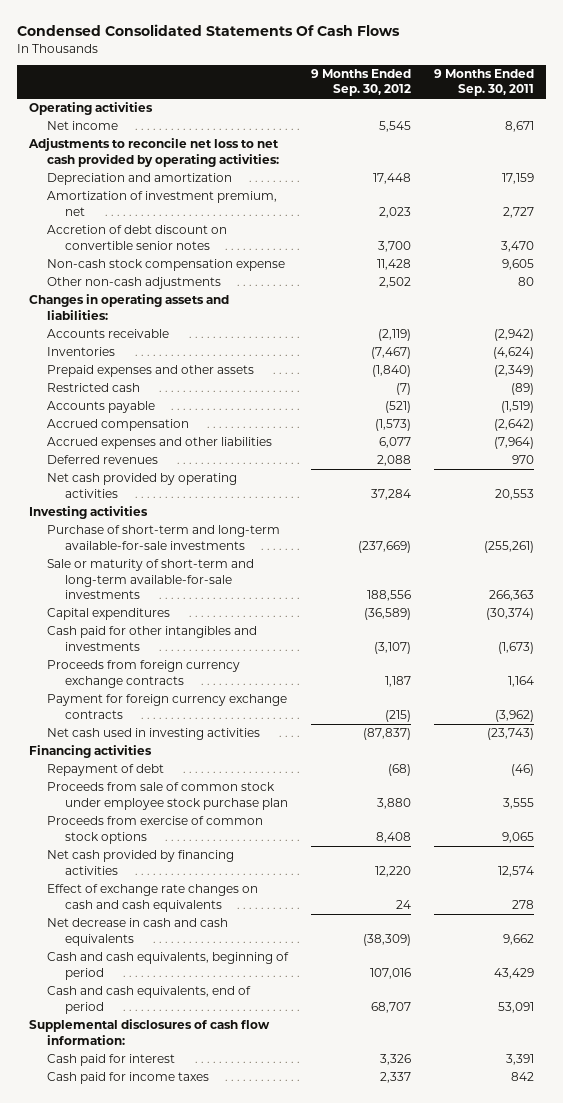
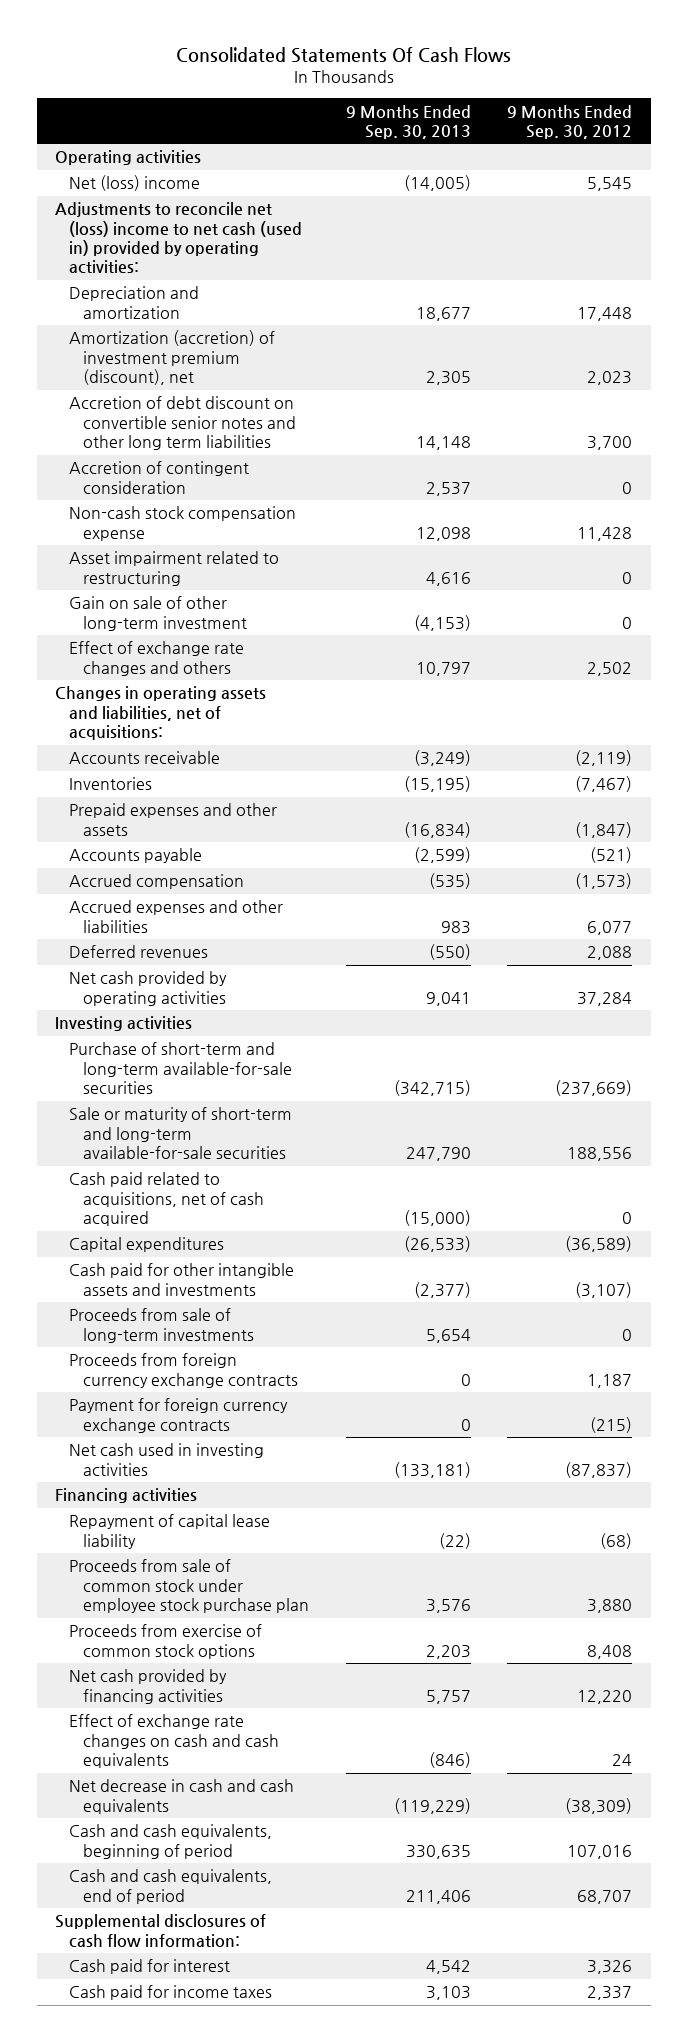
- Condensed Consolidated Statements Of Cash Flows
+ Consolidated Statements Of Cash Flows
- | 9 Months Ended Sep. 30, 2012 | 9 Months Ended Sep. 30, 2011
+ | 9 Months Ended Sep. 30, 2013 | 9 Months Ended Sep. 30, 2012
- Net income | 5,545 | 8,671
- Adjustments to reconcile net loss to net cash provided by operating activities:
+ Net (loss) income | (14,005) | 5,545
+ Adjustments to reconcile net (loss) income to net cash (used in) provided by operating activities:
- Amortization of investment premium, net | 2,023 | 2,727
- Accretion of debt discount on convertible senior notes | 3,700 | 3,470
+ Amortization (accretion) of investment premium (discount), net | 2,305 | 2,023
+ Accretion of debt discount on convertible senior notes and other long term liabilities | 14,148 | 3,700
+ Accretion of contingent consideration | 2,537 | 0
- Other non-cash adjustments | 2,502 | 80
- Changes in operating assets and liabilities:
+ Asset impairment related to restructuring | 4,616 | 0
+ Gain on sale of other long-term investment | (4,153) | 0
+ Effect of exchange rate changes and others | 10,797 | 2,502
+ Changes in operating assets and liabilities, net of acquisitions:
- Prepaid expenses and other assets | (1,840) | (2,349)
- Restricted cash | (7) | (89)
+ Prepaid expenses and other assets | (16,834) | (1,847)
- Purchase of short-term and long-term available-for-sale investments | (237,669) | (255,261)
- Sale or maturity of short-term and long-term available-for-sale investments | 188,556 | 266,363
+ Purchase of short-term and long-term available-for-sale securities | (342,715) | (237,669)
+ Sale or maturity of short-term and long-term available-for-sale securities | 247,790 | 188,556
+ Cash paid related to acquisitions, net of cash acquired | (15,000) | 0
- Cash paid for other intangibles and investments | (3,107) | (1,673)
+ Cash paid for other intangible assets and investments | (2,377) | (3,107)
+ Proceeds from sale of long-term investments | 5,654 | 0
- Repayment of debt | (68) | (46)
+ Repayment of capital lease liability | (22) | (68)

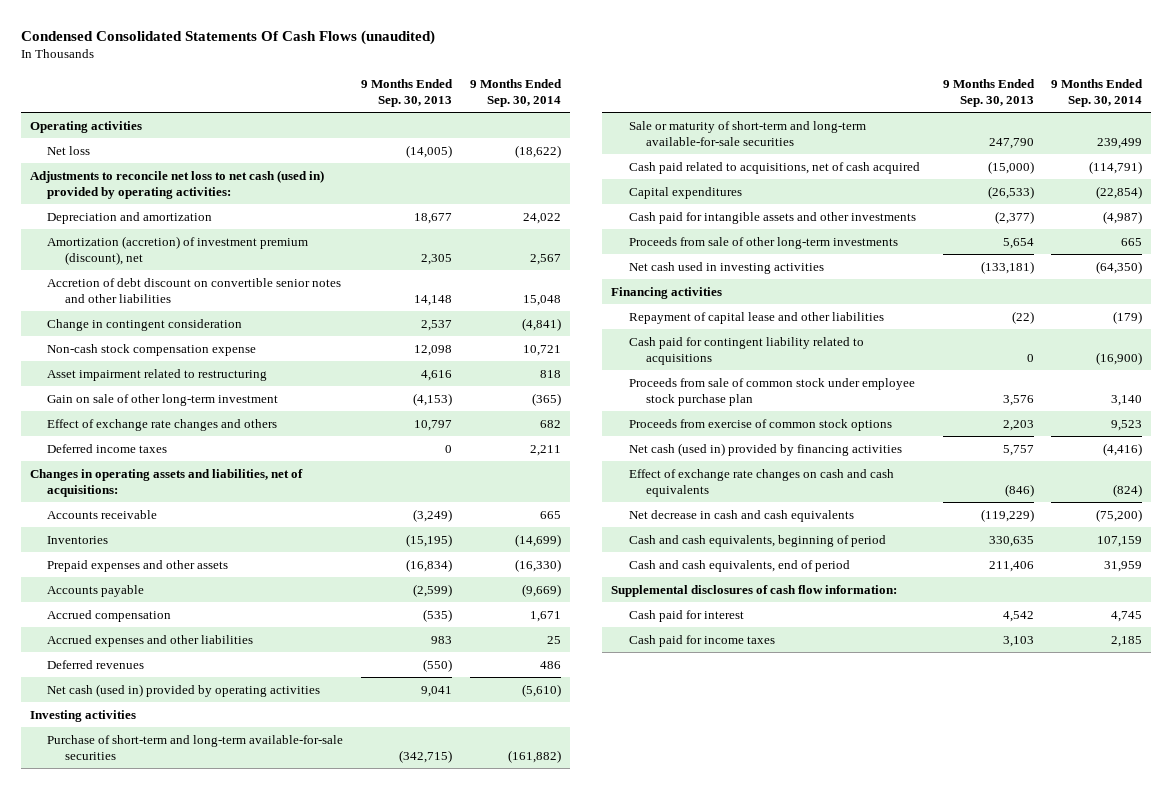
- Consolidated Statements Of Cash Flows
+ Condensed Consolidated Statements Of Cash Flows (unaudited)
- | 9 Months Ended Sep. 30, 2013 | 9 Months Ended Sep. 30, 2012
+ | 9 Months Ended Sep. 30, 2013 | 9 Months Ended Sep. 30, 2014
- Net (loss) income | (14,005) | 5,545
- Adjustments to reconcile net (loss) income to net cash (used in) provided by operating activities:
+ Net loss | (14,005) | (18,622)
+ Adjustments to reconcile net loss to net cash (used in) provided by operating activities:
- Accretion of debt discount on convertible senior notes and other long term liabilities | 14,148 | 3,700
- Accretion of contingent consideration | 2,537 | 0
+ Accretion of debt discount on convertible senior notes and other liabilities | 14,148 | 15,048
+ Change in contingent consideration | 2,537 | (4,841)
+ Deferred income taxes | 0 | 2,211
- Net cash provided by operating activities | 9,041 | 37,284
+ Net cash (used in) provided by operating activities | 9,041 | (5,610)
- Cash paid for other intangible assets and investments | (2,377) | (3,107)
- Proceeds from sale of long-term investments | 5,654 | 0
- Proceeds from foreign currency exchange contracts | 0 | 1,187
- Payment for foreign currency exchange contracts | 0 | (215)
+ Cash paid for intangible assets and other investments | (2,377) | (4,987)
+ Proceeds from sale of other long-term investments | 5,654 | 665
- Repayment of capital lease liability | (22) | (68)
+ Repayment of capital lease and other liabilities | (22) | (179)
+ Cash paid for contingent liability related to acquisitions | 0 | (16,900)
- Net cash provided by financing activities | 5,757 | 12,220
+ Net cash (used in) provided by financing activities | 5,757 | (4,416)

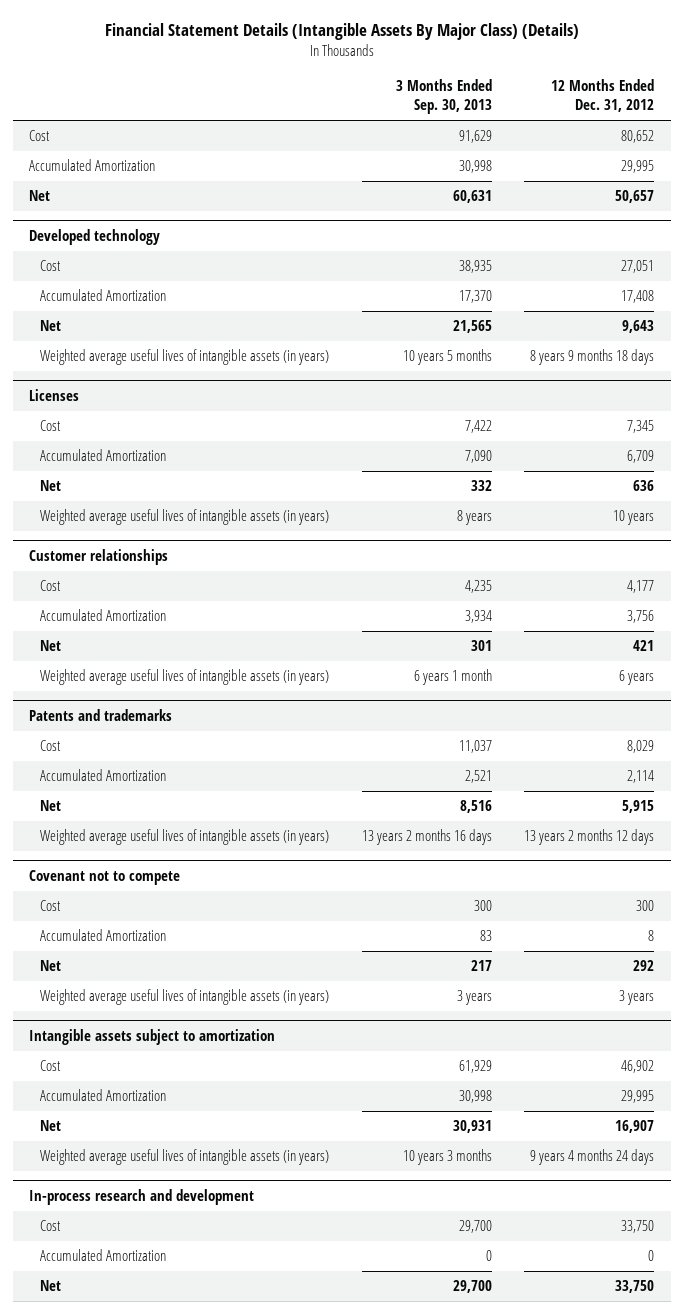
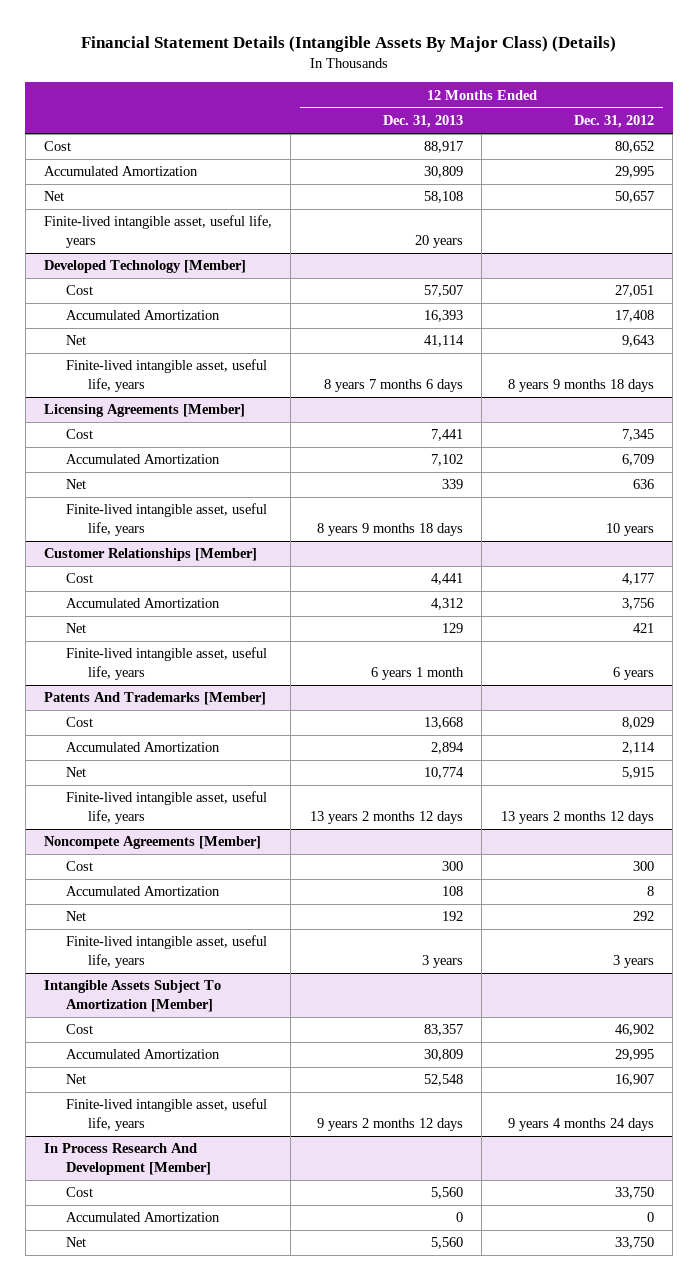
- | 3 Months Ended Sep. 30, 2013 | 12 Months Ended Dec. 31, 2012
+ | 12 Months Ended Dec. 31, 2013 | 12 Months Ended Dec. 31, 2012
- Developed technology
+ Finite-lived intangible asset, useful life, years | 20 years |
+ Developed Technology [Member]
- Weighted average useful lives of intangible assets (in years) | 10 years 5 months | 8 years 9 months 18 days
- Licenses
+ Finite-lived intangible asset, useful life, years | 8 years 7 months 6 days | 8 years 9 months 18 days
+ Licensing Agreements [Member]
- Weighted average useful lives of intangible assets (in years) | 8 years | 10 years
- Customer relationships
+ Finite-lived intangible asset, useful life, years | 8 years 9 months 18 days | 10 years
+ Customer Relationships [Member]
- Weighted average useful lives of intangible assets (in years) | 6 years 1 month | 6 years
- Patents and trademarks
+ Finite-lived intangible asset, useful life, years | 6 years 1 month | 6 years
+ Patents And Trademarks [Member]
- Weighted average useful lives of intangible assets (in years) | 13 years 2 months 16 days | 13 years 2 months 12 days
- Covenant not to compete
+ Finite-lived intangible asset, useful life, years | 13 years 2 months 12 days | 13 years 2 months 12 days
+ Noncompete Agreements [Member]
- Weighted average useful lives of intangible assets (in years) | 3 years | 3 years
- Intangible assets subject to amortization
+ Finite-lived intangible asset, useful life, years | 3 years | 3 years
+ Intangible Assets Subject To Amortization [Member]
- Weighted average useful lives of intangible assets (in years) | 10 years 3 months | 9 years 4 months 24 days
- In-process research and development
+ Finite-lived intangible asset, useful life, years | 9 years 2 months 12 days | 9 years 4 months 24 days
+ In Process Research And Development [Member]

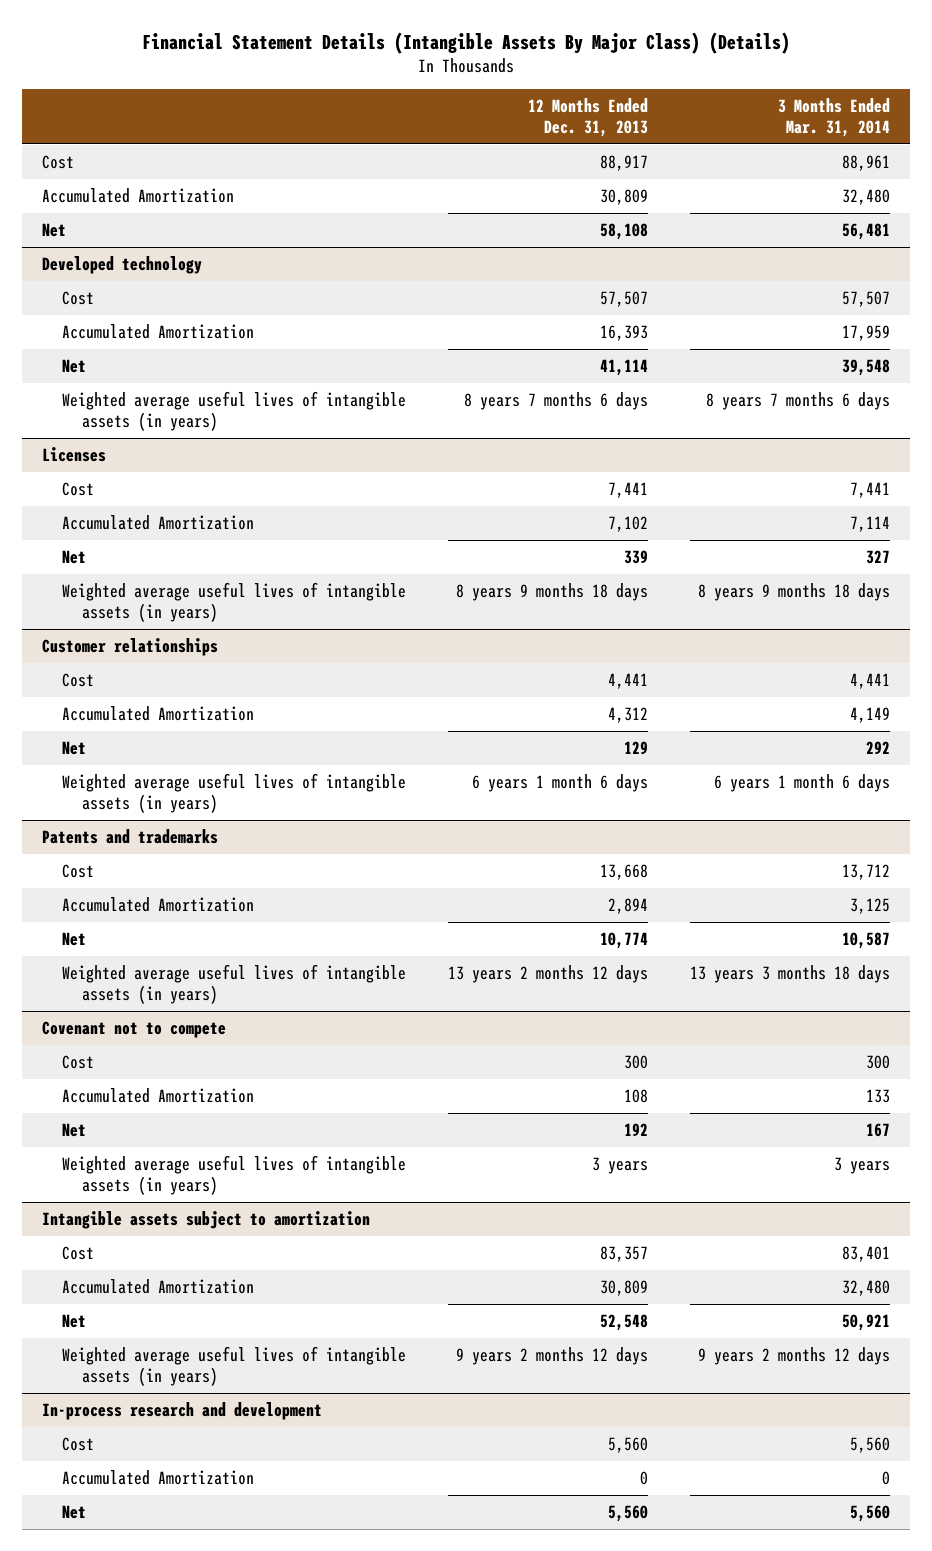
- | 12 Months Ended Dec. 31, 2013 | 12 Months Ended Dec. 31, 2012
+ | 12 Months Ended Dec. 31, 2013 | 3 Months Ended Mar. 31, 2014
- Finite-lived intangible asset, useful life, years | 20 years |
- Developed Technology [Member]
+ Developed technology
- Finite-lived intangible asset, useful life, years | 8 years 7 months 6 days | 8 years 9 months 18 days
- Licensing Agreements [Member]
+ Weighted average useful lives of intangible assets (in years) | 8 years 7 months 6 days | 8 years 7 months 6 days
+ Licenses
- Finite-lived intangible asset, useful life, years | 8 years 9 months 18 days | 10 years
- Customer Relationships [Member]
+ Weighted average useful lives of intangible assets (in years) | 8 years 9 months 18 days | 8 years 9 months 18 days
+ Customer relationships
- Finite-lived intangible asset, useful life, years | 6 years 1 month | 6 years
- Patents And Trademarks [Member]
+ Weighted average useful lives of intangible assets (in years) | 6 years 1 month 6 days | 6 years 1 month 6 days
+ Patents and trademarks
- Finite-lived intangible asset, useful life, years | 13 years 2 months 12 days | 13 years 2 months 12 days
- Noncompete Agreements [Member]
+ Weighted average useful lives of intangible assets (in years) | 13 years 2 months 12 days | 13 years 3 months 18 days
+ Covenant not to compete
- Finite-lived intangible asset, useful life, years | 3 years | 3 years
- Intangible Assets Subject To Amortization [Member]
+ Weighted average useful lives of intangible assets (in years) | 3 years | 3 years
+ Intangible assets subject to amortization
- Finite-lived intangible asset, useful life, years | 9 years 2 months 12 days | 9 years 4 months 24 days
- In Process Research And Development [Member]
+ Weighted average useful lives of intangible assets (in years) | 9 years 2 months 12 days | 9 years 2 months 12 days
+ In-process research and development

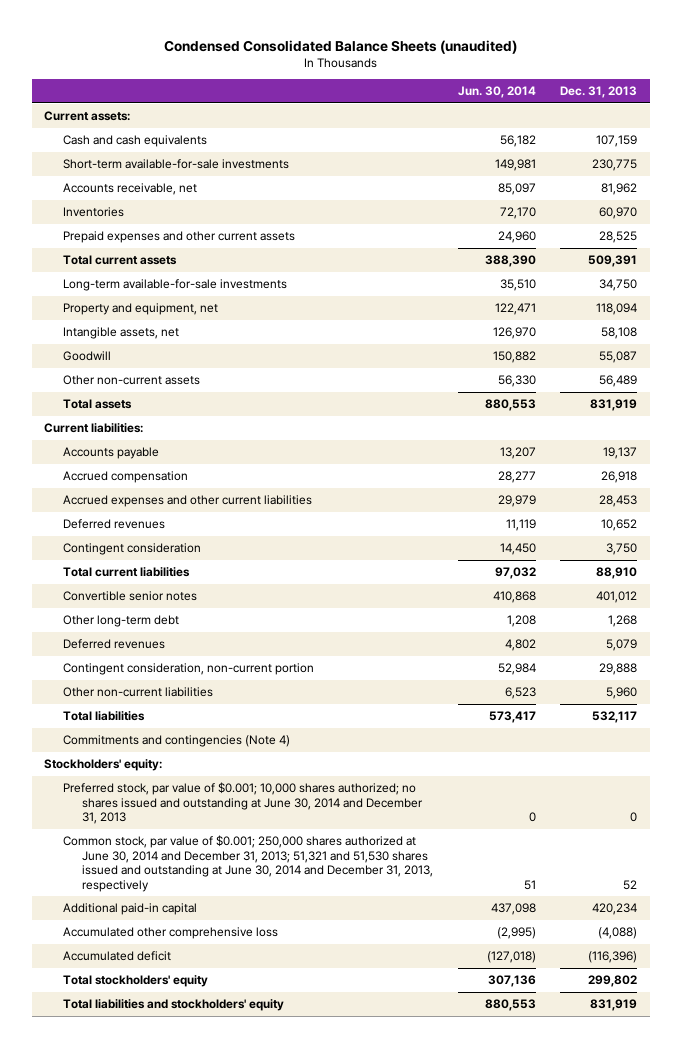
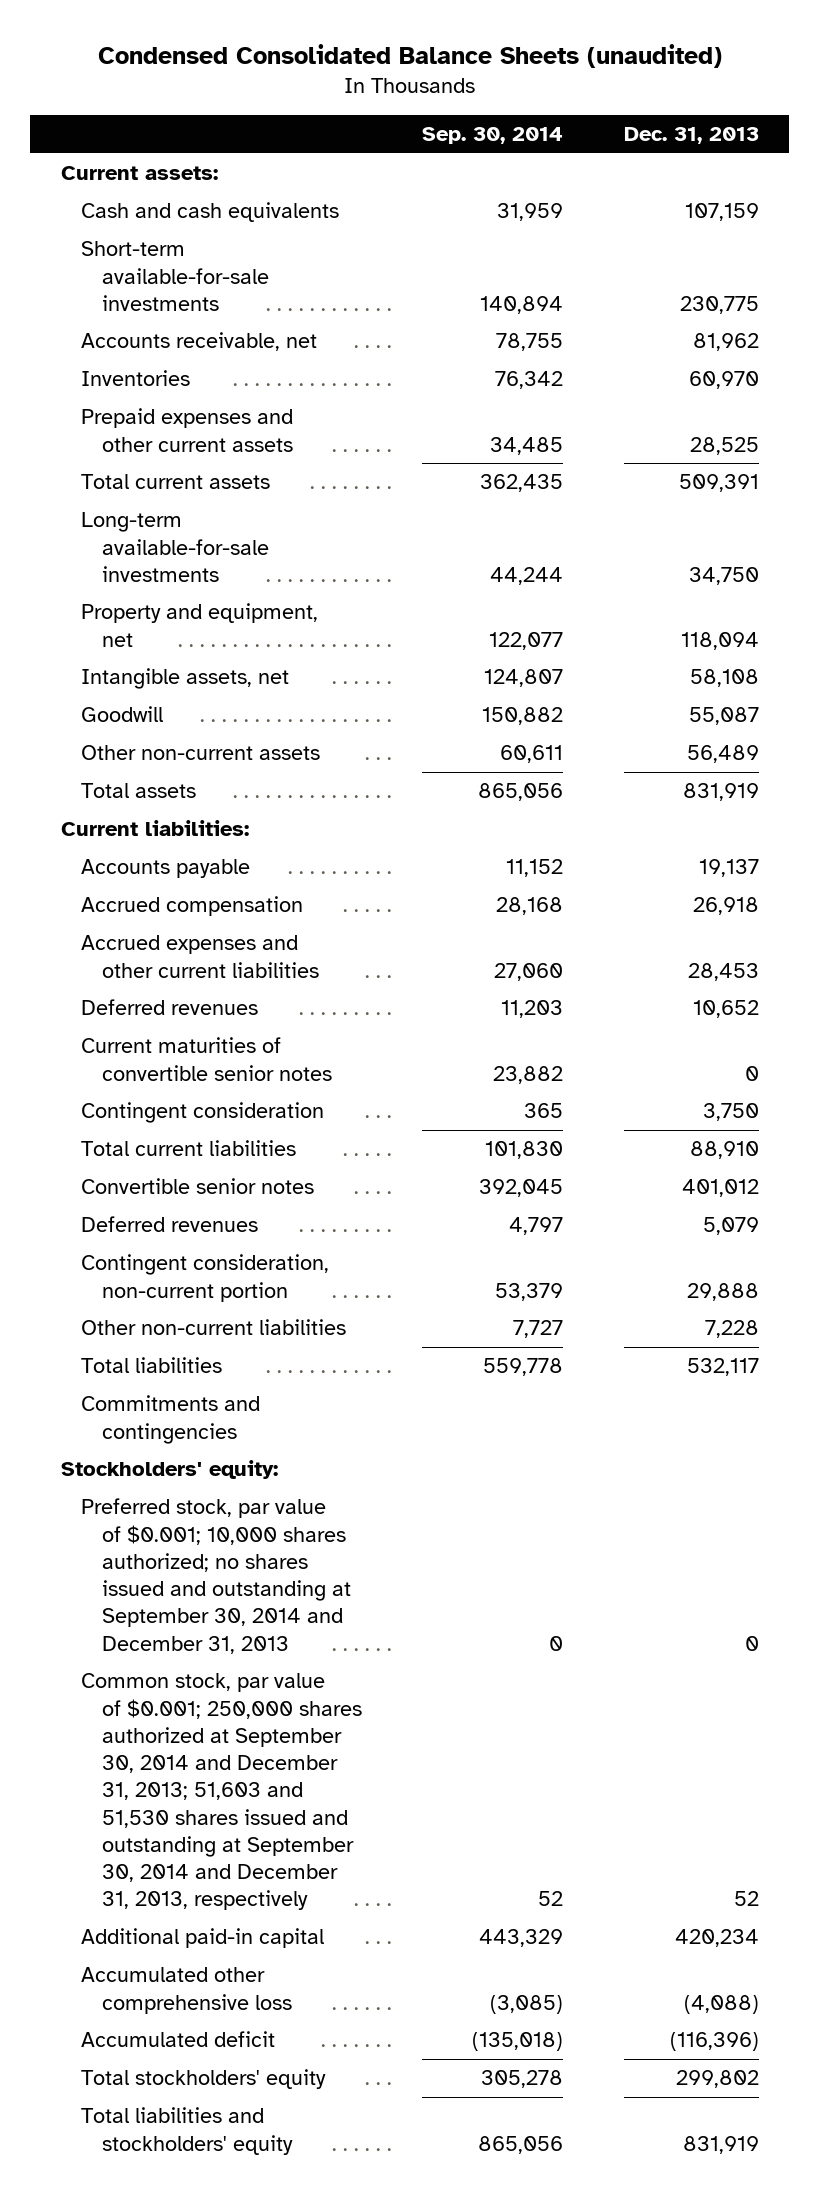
- | Jun. 30, 2014 | Dec. 31, 2013
+ | Sep. 30, 2014 | Dec. 31, 2013
+ Current maturities of convertible senior notes | 23,882 | 0
- Other long-term debt | 1,208 | 1,268
- Other non-current liabilities | 6,523 | 5,960
+ Other non-current liabilities | 7,727 | 7,228
- Commitments and contingencies (Note 4)
+ Commitments and contingencies
- Preferred stock, par value of $0.001; 10,000 shares authorized; no shares issued and outstanding at June 30, 2014 and December 31, 2013 | 0 | 0
- Common stock, par value of $0.001; 250,000 shares authorized at June 30, 2014 and December 31, 2013; 51,321 and 51,530 shares issued and outstanding at June 30, 2014 and December 31, 2013, respectively | 51 | 52
+ Preferred stock, par value of $0.001; 10,000 shares authorized; no shares issued and outstanding at September 30, 2014 and December 31, 2013 | 0 | 0
+ Common stock, par value of $0.001; 250,000 shares authorized at September 30, 2014 and December 31, 2013; 51,603 and 51,530 shares issued and outstanding at September 30, 2014 and December 31, 2013, respectively | 52 | 52

